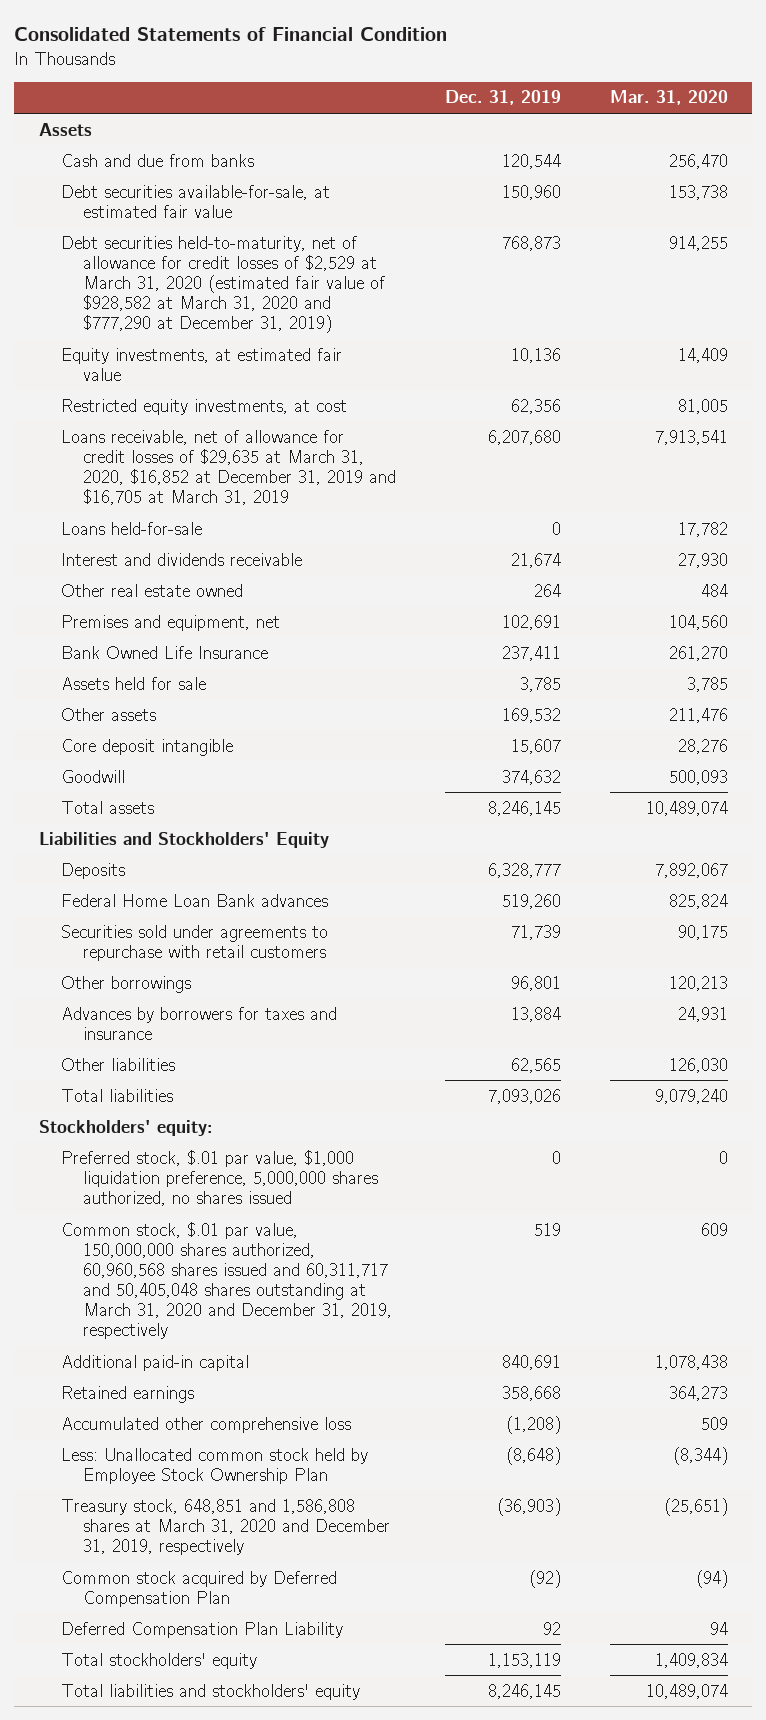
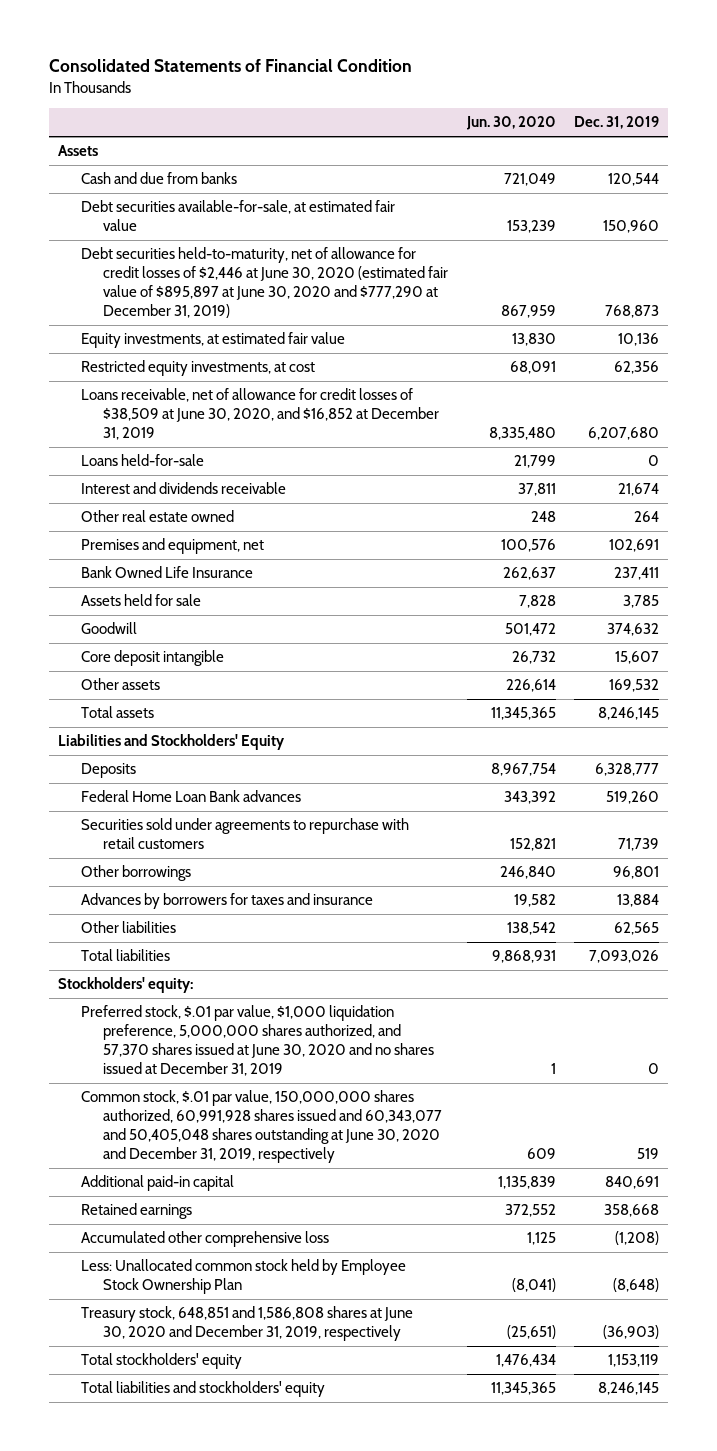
- | Dec. 31, 2019 | Mar. 31, 2020
+ | Jun. 30, 2020 | Dec. 31, 2019
- Debt securities held-to-maturity, net of allowance for credit losses of $2,529 at March 31, 2020 (estimated fair value of $928,582 at March 31, 2020 and $777,290 at December 31, 2019) | 768,873 | 914,255
+ Debt securities held-to-maturity, net of allowance for credit losses of $2,446 at June 30, 2020 (estimated fair value of $895,897 at June 30, 2020 and $777,290 at December 31, 2019) | 867,959 | 768,873
- Loans receivable, net of allowance for credit losses of $29,635 at March 31, 2020, $16,852 at December 31, 2019 and $16,705 at March 31, 2019 | 6,207,680 | 7,913,541
+ Loans receivable, net of allowance for credit losses of $38,509 at June 30, 2020, and $16,852 at December 31, 2019 | 8,335,480 | 6,207,680
moved down: Core deposit intangible | 26,732 | 15,607
moved down: Other assets | 226,614 | 169,532
- Preferred stock, $.01 par value, $1,000 liquidation preference, 5,000,000 shares authorized, no shares issued | 0 | 0
- Common stock, $.01 par value, 150,000,000 shares authorized, 60,960,568 shares issued and 60,311,717 and 50,405,048 shares outstanding at March 31, 2020 and December 31, 2019, respectively | 519 | 609
+ Preferred stock, $.01 par value, $1,000 liquidation preference, 5,000,000 shares authorized, and 57,370 shares issued at June 30, 2020 and no shares issued at December 31, 2019 | 1 | 0
+ Common stock, $.01 par value, 150,000,000 shares authorized, 60,991,928 shares issued and 60,343,077 and 50,405,048 shares outstanding at June 30, 2020 and December 31, 2019, respectively | 609 | 519
- Treasury stock, 648,851 and 1,586,808 shares at March 31, 2020 and December 31, 2019, respectively | (36,903) | (25,651)
- Common stock acquired by Deferred Compensation Plan | (92) | (94)
- Deferred Compensation Plan Liability | 92 | 94
+ Treasury stock, 648,851 and 1,586,808 shares at June 30, 2020 and December 31, 2019, respectively | (25,651) | (36,903)

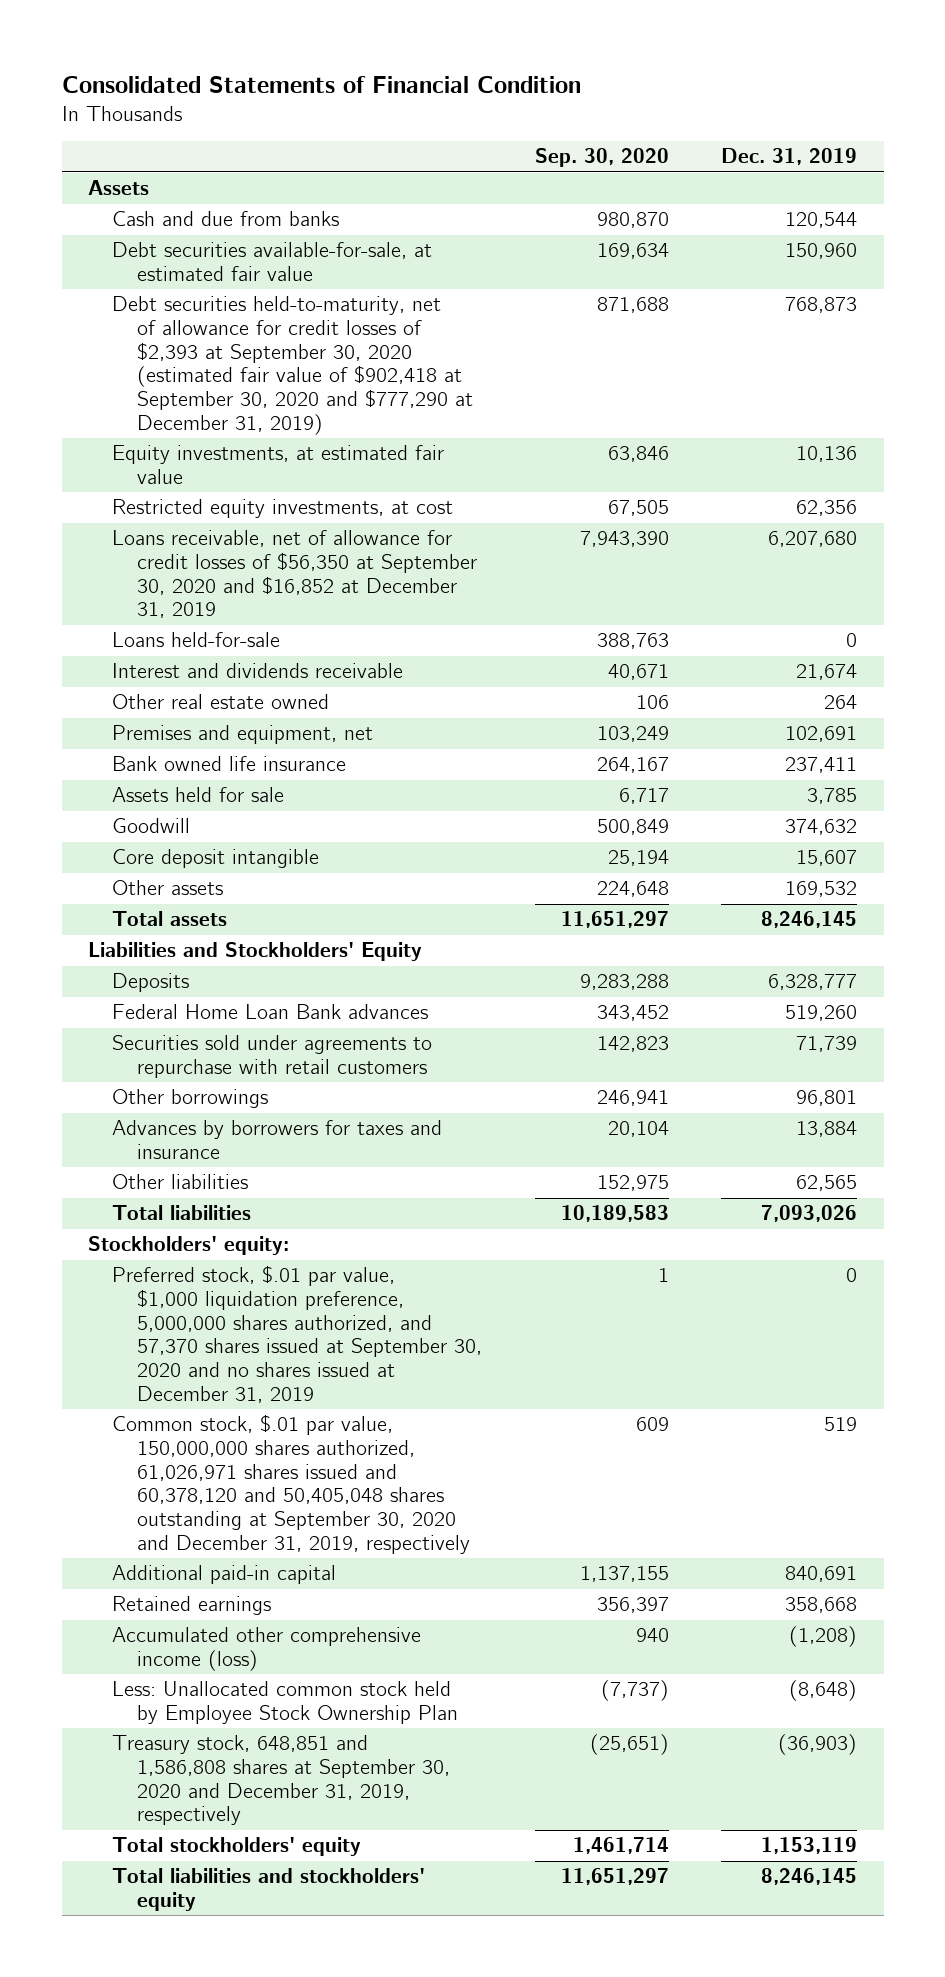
- | Jun. 30, 2020 | Dec. 31, 2019
+ | Sep. 30, 2020 | Dec. 31, 2019
- Debt securities held-to-maturity, net of allowance for credit losses of $2,446 at June 30, 2020 (estimated fair value of $895,897 at June 30, 2020 and $777,290 at December 31, 2019) | 867,959 | 768,873
+ Debt securities held-to-maturity, net of allowance for credit losses of $2,393 at September 30, 2020 (estimated fair value of $902,418 at September 30, 2020 and $777,290 at December 31, 2019) | 871,688 | 768,873
- Loans receivable, net of allowance for credit losses of $38,509 at June 30, 2020, and $16,852 at December 31, 2019 | 8,335,480 | 6,207,680
+ Loans receivable, net of allowance for credit losses of $56,350 at September 30, 2020 and $16,852 at December 31, 2019 | 7,943,390 | 6,207,680
- Bank Owned Life Insurance | 262,637 | 237,411
+ Bank owned life insurance | 264,167 | 237,411
- Preferred stock, $.01 par value, $1,000 liquidation preference, 5,000,000 shares authorized, and 57,370 shares issued at June 30, 2020 and no shares issued at December 31, 2019 | 1 | 0
- Common stock, $.01 par value, 150,000,000 shares authorized, 60,991,928 shares issued and 60,343,077 and 50,405,048 shares outstanding at June 30, 2020 and December 31, 2019, respectively | 609 | 519
+ Preferred stock, $.01 par value, $1,000 liquidation preference, 5,000,000 shares authorized, and 57,370 shares issued at September 30, 2020 and no shares issued at December 31, 2019 | 1 | 0
+ Common stock, $.01 par value, 150,000,000 shares authorized, 61,026,971 shares issued and 60,378,120 and 50,405,048 shares outstanding at September 30, 2020 and December 31, 2019, respectively | 609 | 519
- Accumulated other comprehensive loss | 1,125 | (1,208)
+ Accumulated other comprehensive income (loss) | 940 | (1,208)
- Treasury stock, 648,851 and 1,586,808 shares at June 30, 2020 and December 31, 2019, respectively | (25,651) | (36,903)
+ Treasury stock, 648,851 and 1,586,808 shares at September 30, 2020 and December 31, 2019, respectively | (25,651) | (36,903)

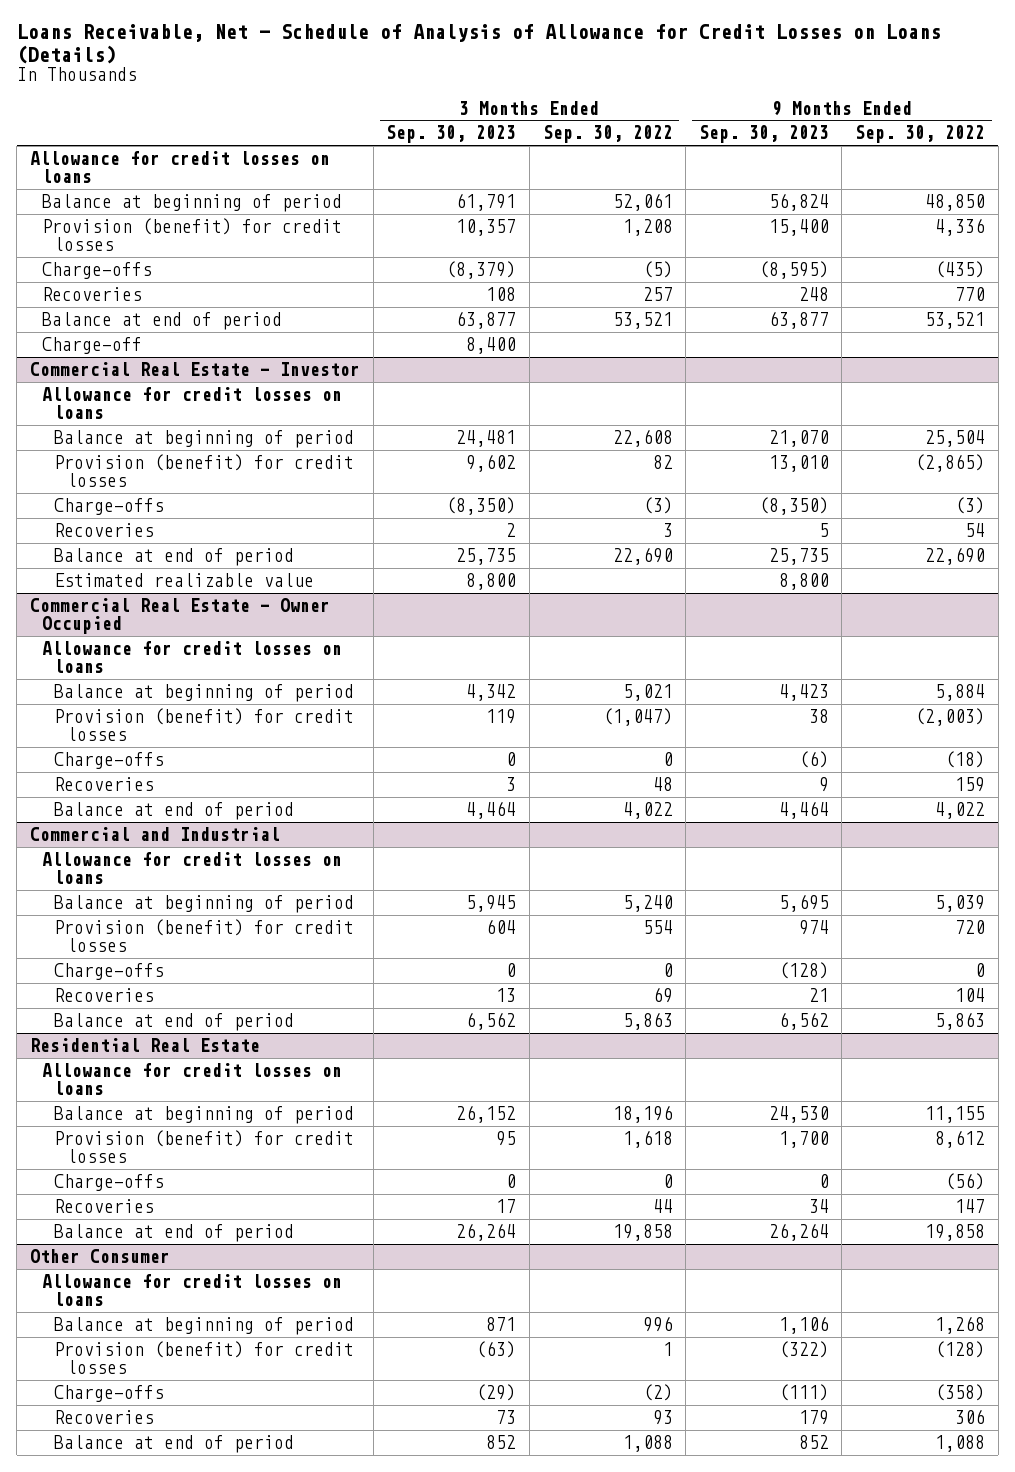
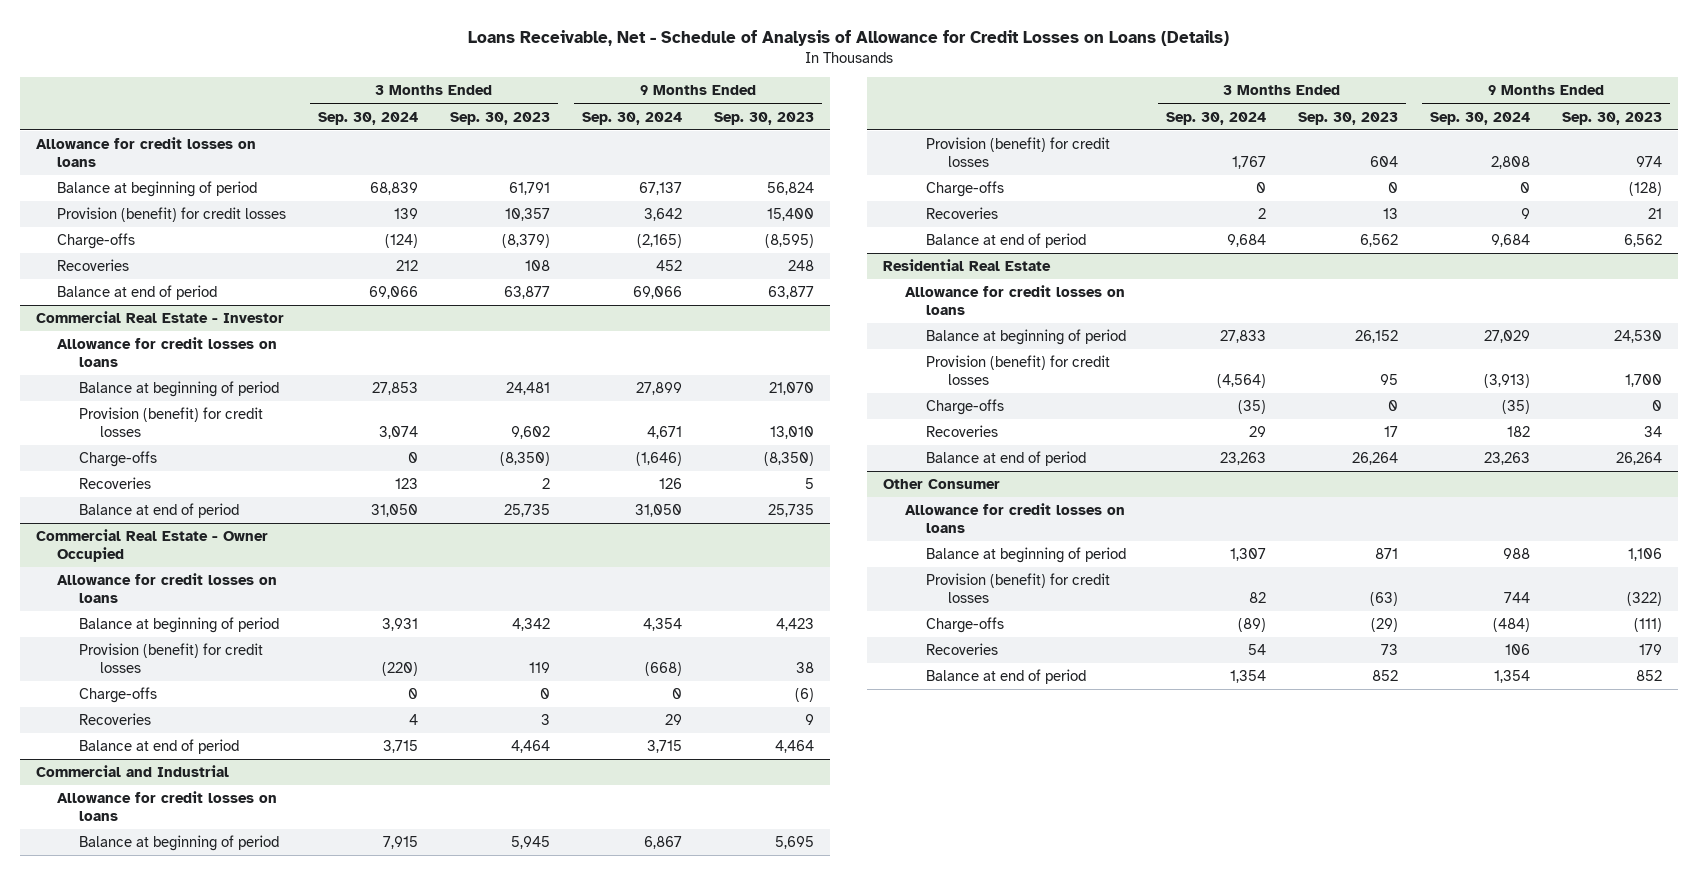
- | 3 Months Ended Sep. 30, 2023 | 3 Months Ended Sep. 30, 2022 | 9 Months Ended Sep. 30, 2023 | 9 Months Ended Sep. 30, 2022
+ | 3 Months Ended Sep. 30, 2024 | 3 Months Ended Sep. 30, 2023 | 9 Months Ended Sep. 30, 2024 | 9 Months Ended Sep. 30, 2023
- Charge-off | 8,400 | | |
@ Commercial Real Estate - Investor
- Estimated realizable value | 8,800 | | 8,800 |

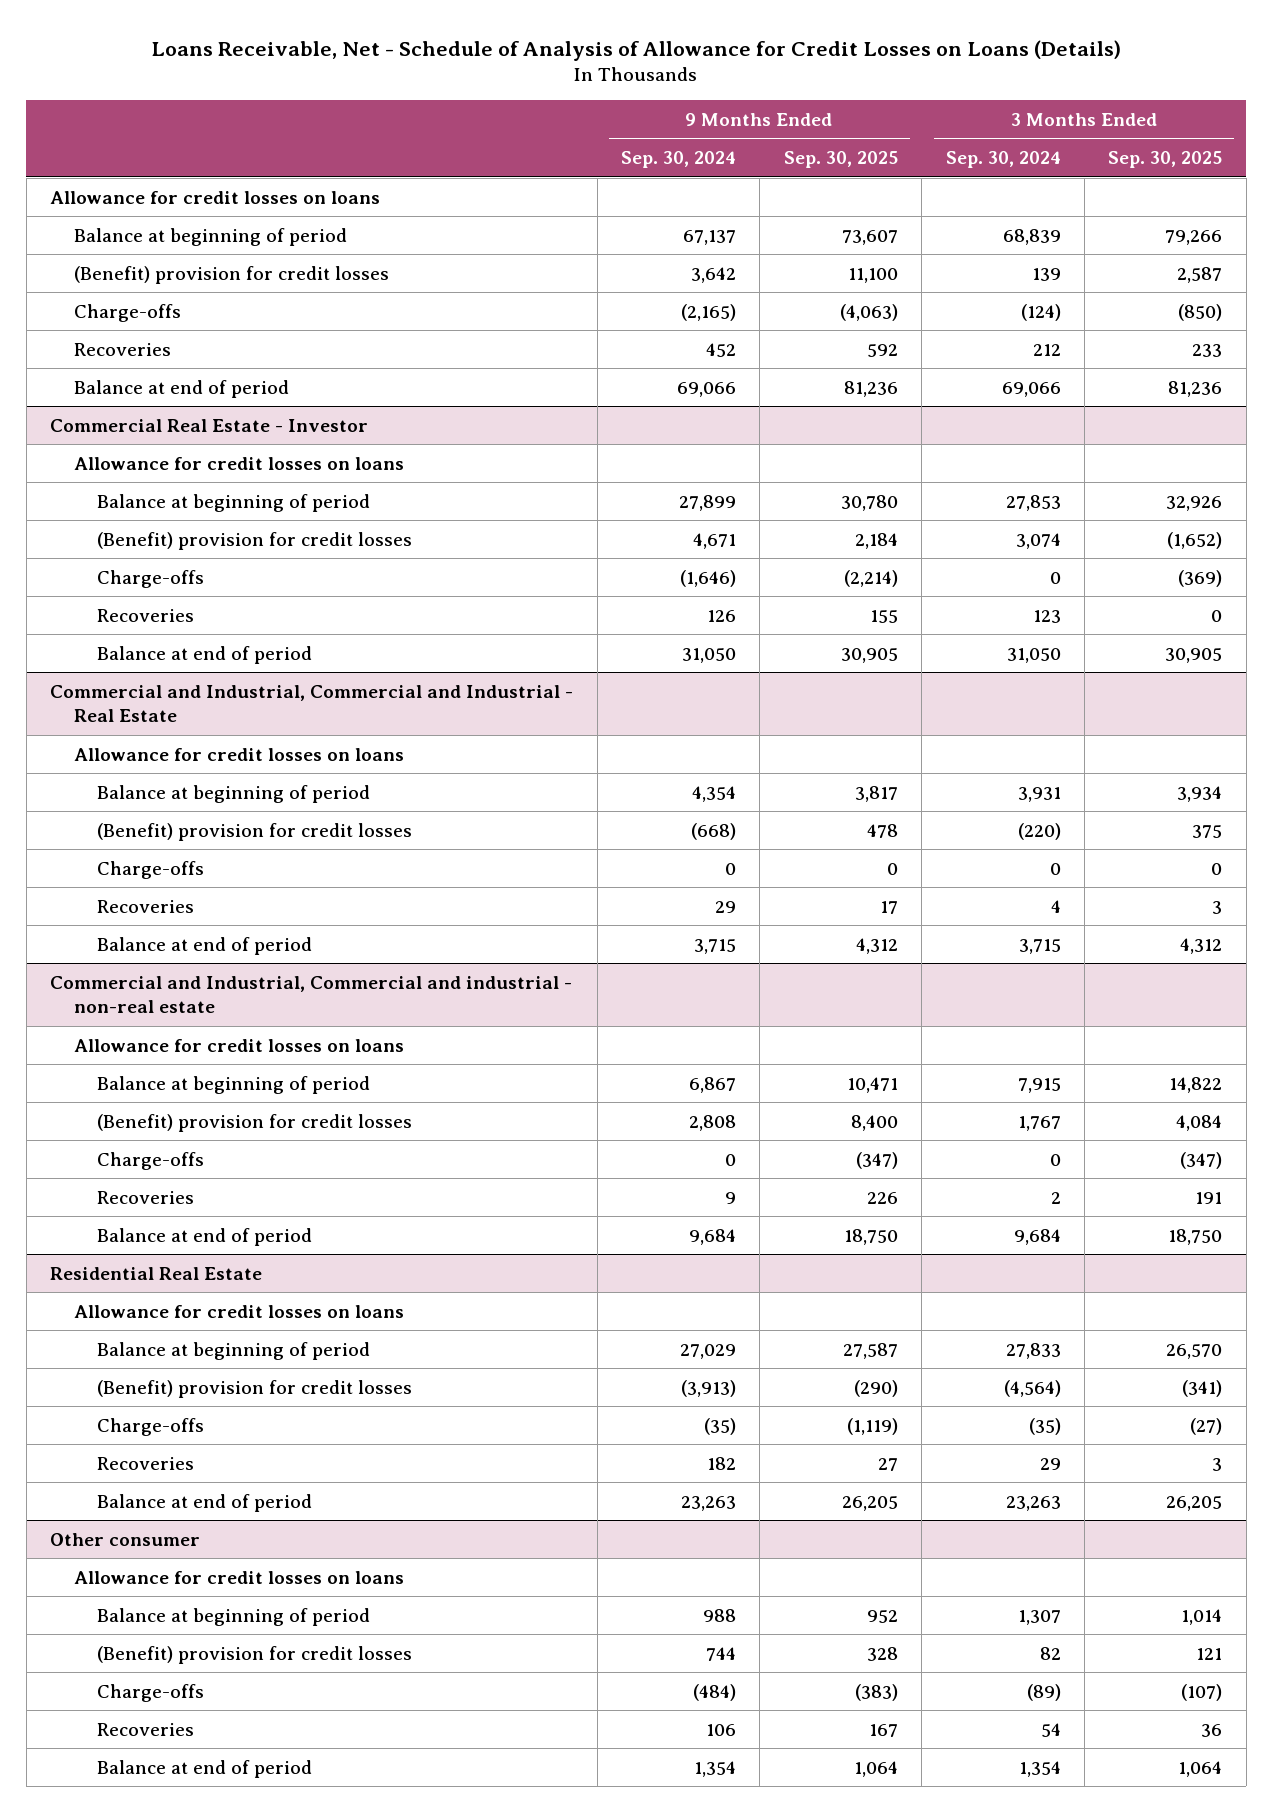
- | 3 Months Ended Sep. 30, 2024 | 3 Months Ended Sep. 30, 2023 | 9 Months Ended Sep. 30, 2024 | 9 Months Ended Sep. 30, 2023
+ | 9 Months Ended Sep. 30, 2024 | 9 Months Ended Sep. 30, 2025 | 3 Months Ended Sep. 30, 2024 | 3 Months Ended Sep. 30, 2025
- Provision (benefit) for credit losses | 139 | 10,357 | 3,642 | 15,400
+ (Benefit) provision for credit losses | 3,642 | 11,100 | 139 | 2,587
@ Commercial Real Estate - Investor
- Provision (benefit) for credit losses | 3,074 | 9,602 | 4,671 | 13,010
+ (Benefit) provision for credit losses | 4,671 | 2,184 | 3,074 | (1,652)
- Commercial Real Estate - Owner Occupied
+ Commercial and Industrial, Commercial and Industrial - Real Estate
- Provision (benefit) for credit losses | (220) | 119 | (668) | 38
+ (Benefit) provision for credit losses | (668) | 478 | (220) | 375
- Commercial and Industrial
+ Commercial and Industrial, Commercial and industrial - non-real estate
- Provision (benefit) for credit losses | 1,767 | 604 | 2,808 | 974
+ (Benefit) provision for credit losses | 2,808 | 8,400 | 1,767 | 4,084
@ Residential Real Estate
- Provision (benefit) for credit losses | (4,564) | 95 | (3,913) | 1,700
+ (Benefit) provision for credit losses | (3,913) | (290) | (4,564) | (341)
- Other Consumer
+ Other consumer
- Provision (benefit) for credit losses | 82 | (63) | 744 | (322)
+ (Benefit) provision for credit losses | 744 | 328 | 82 | 121

